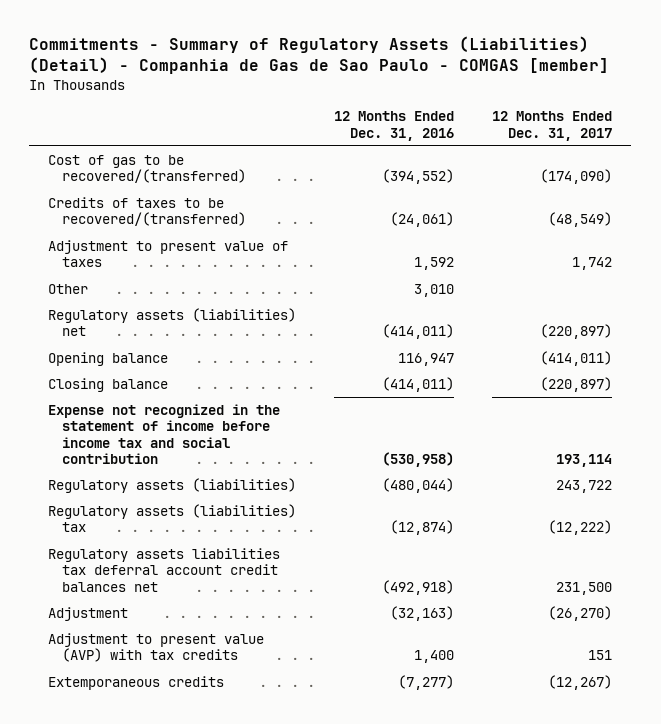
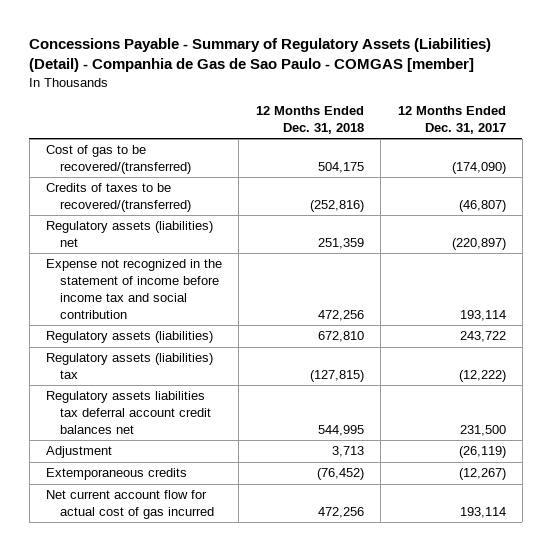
- Commitments - Summary of Regulatory Assets (Liabilities) (Detail) - Companhia de Gas de Sao Paulo - COMGAS [member]
+ Concessions Payable - Summary of Regulatory Assets (Liabilities) (Detail) - Companhia de Gas de Sao Paulo - COMGAS [member]
- | 12 Months Ended Dec. 31, 2016 | 12 Months Ended Dec. 31, 2017
+ | 12 Months Ended Dec. 31, 2018 | 12 Months Ended Dec. 31, 2017
- Credits of taxes to be recovered/(transferred) | (24,061) | (48,549)
- Adjustment to present value of taxes | 1,592 | 1,742
- Other | 3,010 |
+ Credits of taxes to be recovered/(transferred) | (252,816) | (46,807)
- Opening balance | 116,947 | (414,011)
- Closing balance | (414,011) | (220,897)
- Adjustment | (32,163) | (26,270)
- Adjustment to present value (AVP) with tax credits | 1,400 | 151
+ Adjustment | 3,713 | (26,119)
+ Net current account flow for actual cost of gas incurred | 472,256 | 193,114

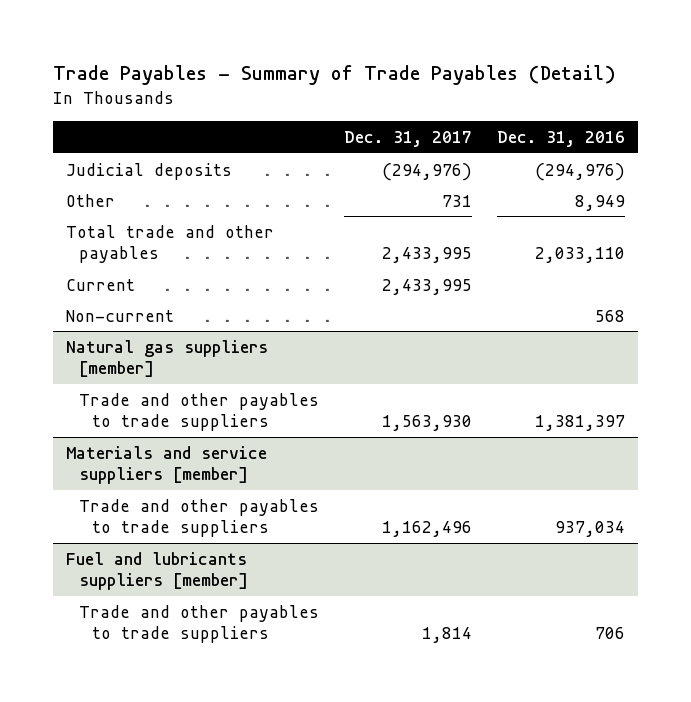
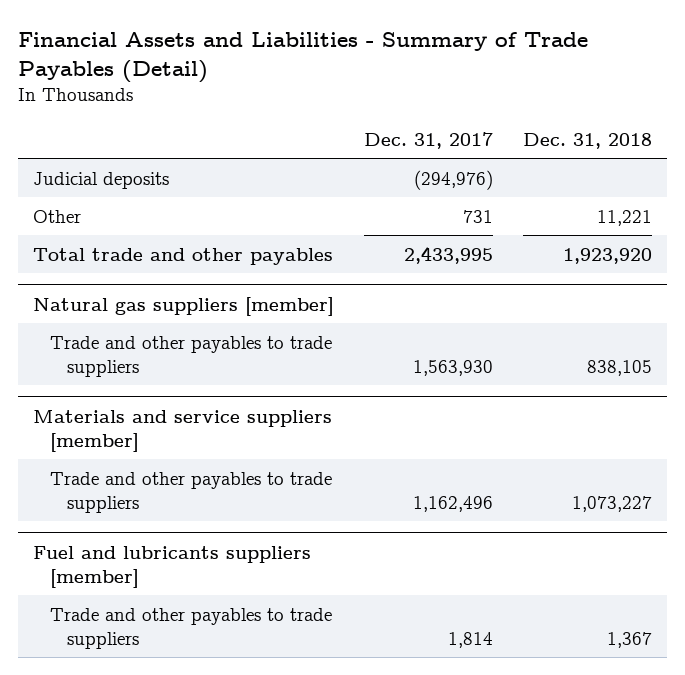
- Trade Payables - Summary of Trade Payables (Detail)
+ Financial Assets and Liabilities - Summary of Trade Payables (Detail)
- | Dec. 31, 2017 | Dec. 31, 2016
+ | Dec. 31, 2017 | Dec. 31, 2018
- Current | 2,433,995 |
- Non-current | | 568

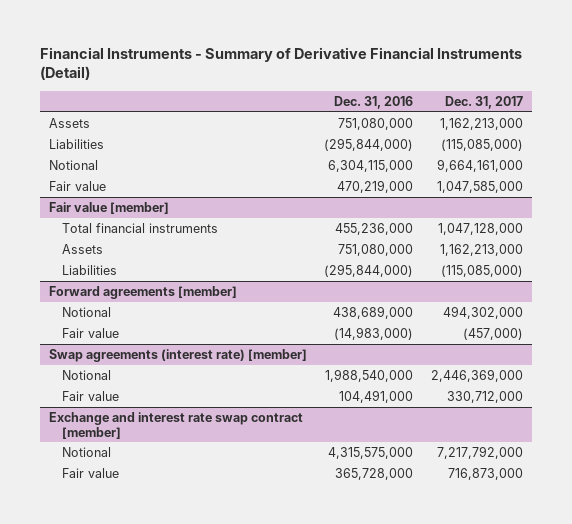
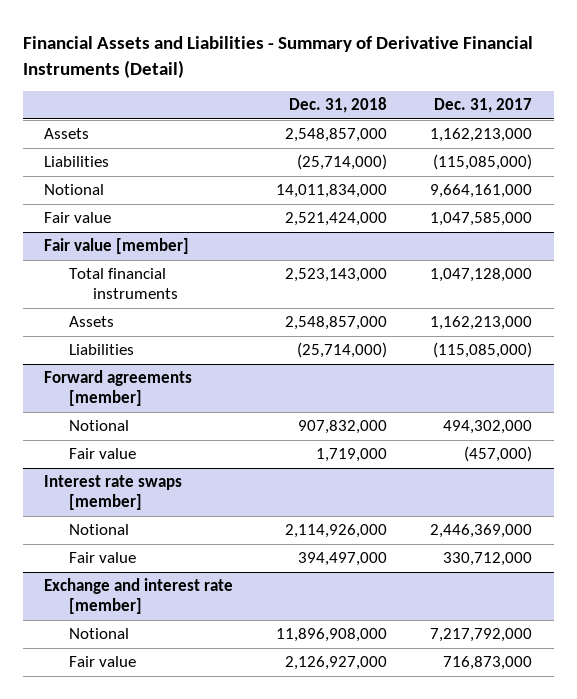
- Financial Instruments - Summary of Derivative Financial Instruments (Detail)
+ Financial Assets and Liabilities - Summary of Derivative Financial Instruments (Detail)
- | Dec. 31, 2016 | Dec. 31, 2017
+ | Dec. 31, 2018 | Dec. 31, 2017
- Swap agreements (interest rate) [member]
+ Interest rate swaps [member]
- Exchange and interest rate swap contract [member]
+ Exchange and interest rate [member]

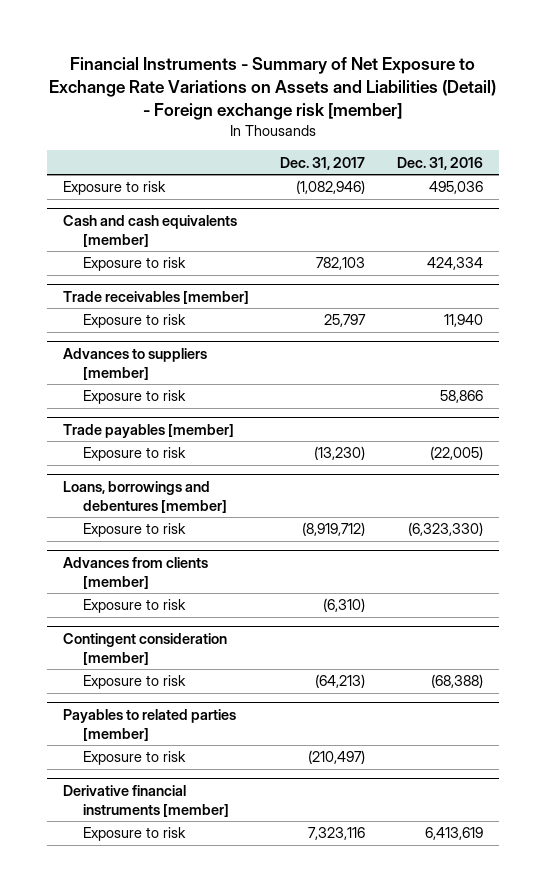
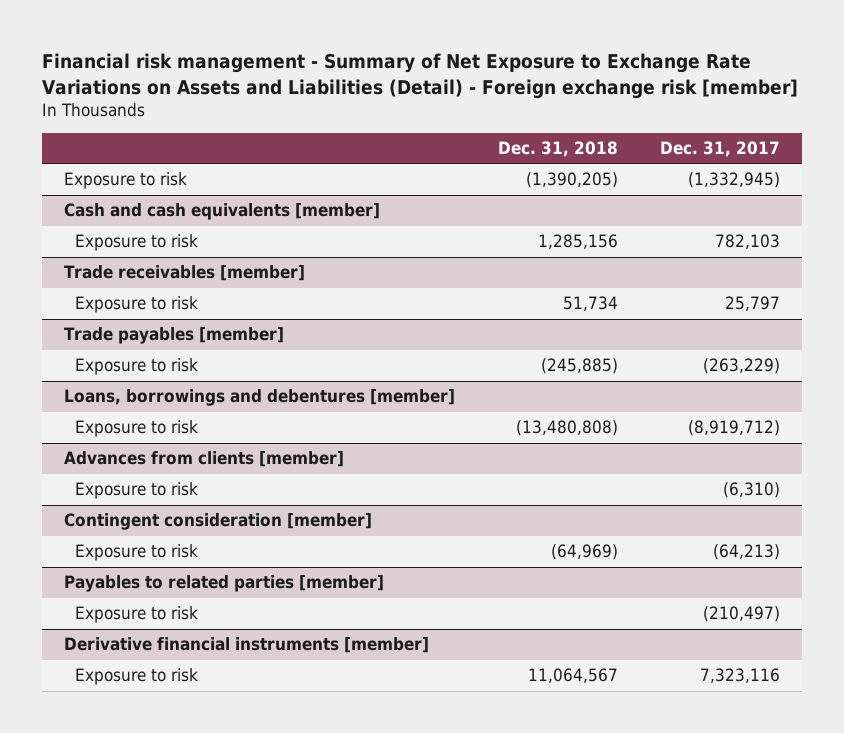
- Financial Instruments - Summary of Net Exposure to Exchange Rate Variations on Assets and Liabilities (Detail) - Foreign exchange risk [member]
+ Financial risk management - Summary of Net Exposure to Exchange Rate Variations on Assets and Liabilities (Detail) - Foreign exchange risk [member]
- | Dec. 31, 2017 | Dec. 31, 2016
+ | Dec. 31, 2018 | Dec. 31, 2017
- Exposure to risk | (1,082,946) | 495,036
+ Exposure to risk | (1,390,205) | (1,332,945)
- Advances to suppliers [member]
- Exposure to risk | | 58,866
@ Trade payables [member]
- Exposure to risk | (13,230) | (22,005)
+ Exposure to risk | (245,885) | (263,229)

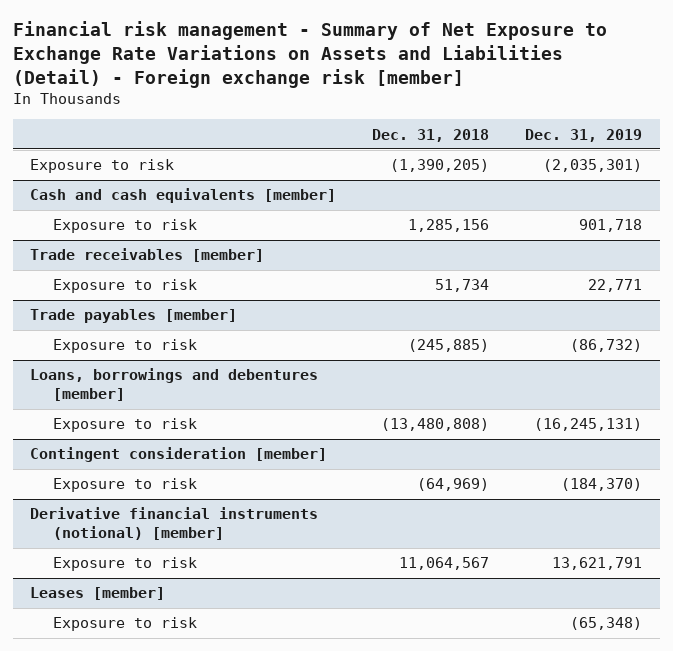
- | Dec. 31, 2018 | Dec. 31, 2017
+ | Dec. 31, 2018 | Dec. 31, 2019
- Advances from clients [member]
- Exposure to risk | | (6,310)
- Payables to related parties [member]
- Exposure to risk | | (210,497)
- Derivative financial instruments [member]
+ Derivative financial instruments (notional) [member]
+ Leases [member]
+ Exposure to risk | | (65,348)

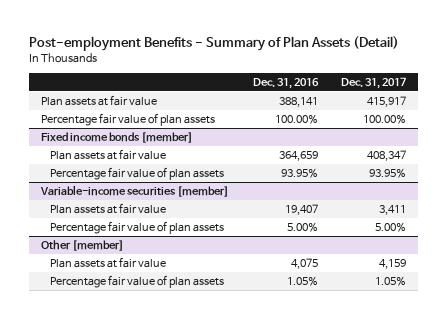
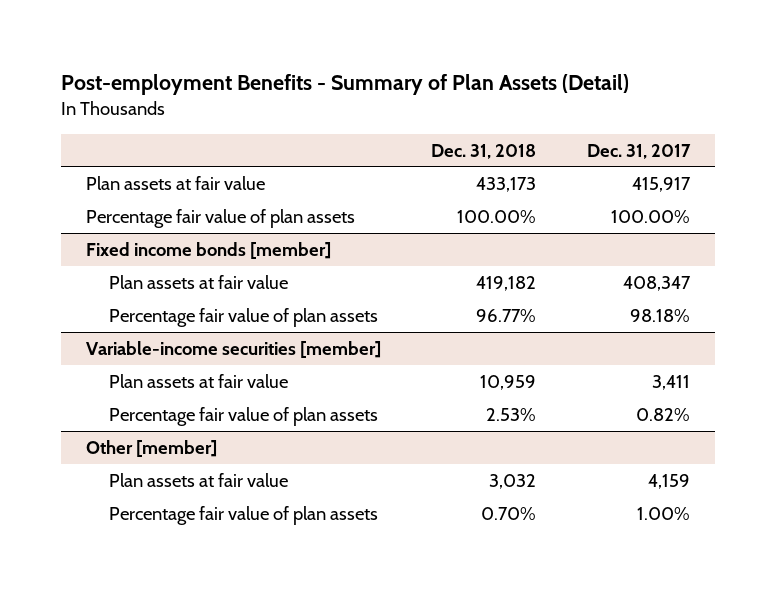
- | Dec. 31, 2016 | Dec. 31, 2017
+ | Dec. 31, 2018 | Dec. 31, 2017
@ Fixed income bonds [member]
- Percentage fair value of plan assets | 93.95% | 93.95%
+ Percentage fair value of plan assets | 96.77% | 98.18%
@ Variable-income securities [member]
- Percentage fair value of plan assets | 5.00% | 5.00%
+ Percentage fair value of plan assets | 2.53% | 0.82%
@ Other [member]
- Percentage fair value of plan assets | 1.05% | 1.05%
+ Percentage fair value of plan assets | 0.70% | 1.00%

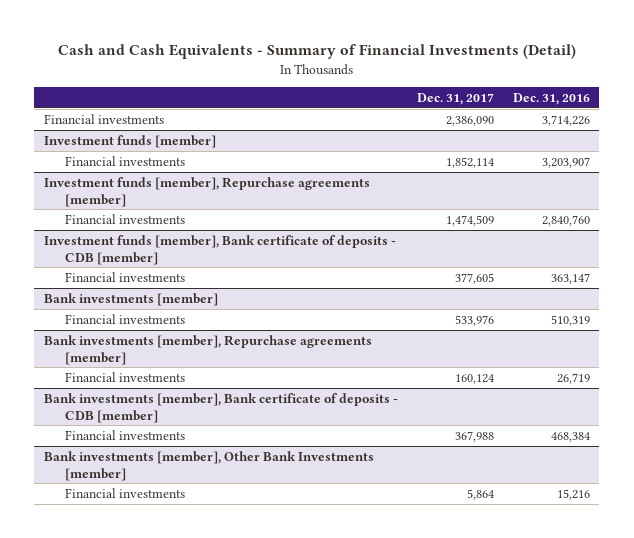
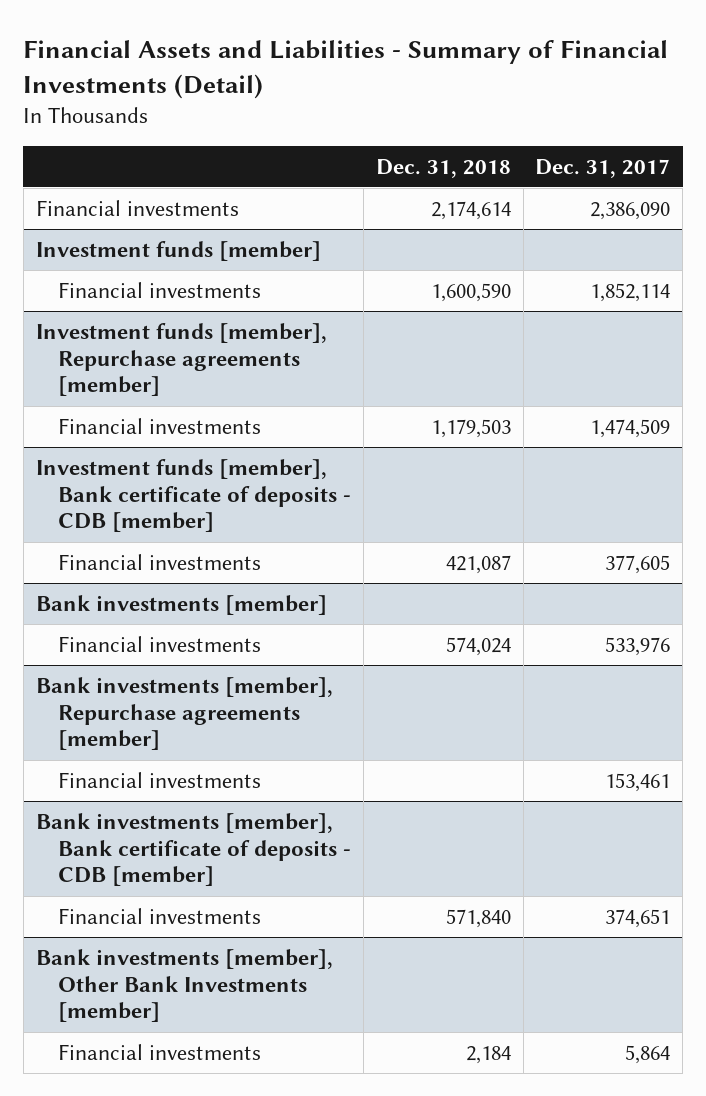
- Cash and Cash Equivalents - Summary of Financial Investments (Detail)
+ Financial Assets and Liabilities - Summary of Financial Investments (Detail)
- | Dec. 31, 2017 | Dec. 31, 2016
+ | Dec. 31, 2018 | Dec. 31, 2017
@ Bank investments [member], Repurchase agreements [member]
- Financial investments | 160,124 | 26,719
+ Financial investments | | 153,461
@ Bank investments [member], Bank certificate of deposits - CDB [member]
- Financial investments | 367,988 | 468,384
+ Financial investments | 571,840 | 374,651

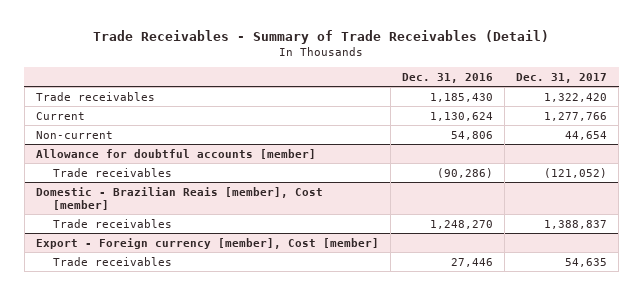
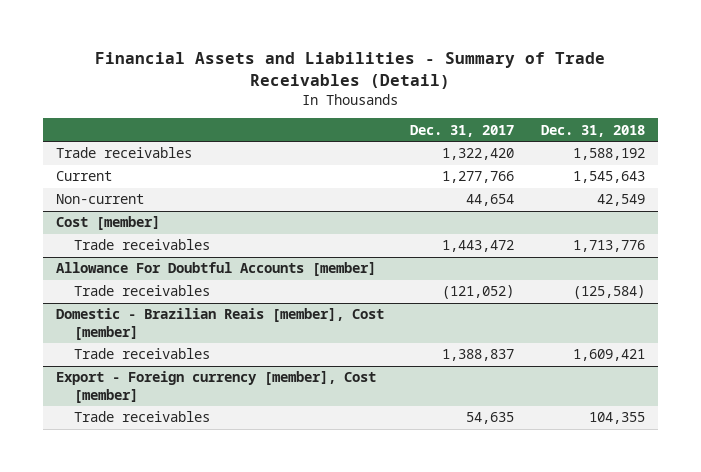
- Trade Receivables - Summary of Trade Receivables (Detail)
+ Financial Assets and Liabilities - Summary of Trade Receivables (Detail)
- | Dec. 31, 2016 | Dec. 31, 2017
+ | Dec. 31, 2017 | Dec. 31, 2018
- Allowance for doubtful accounts [member]
+ Cost [member]
+ Trade receivables | 1,443,472 | 1,713,776
+ Allowance For Doubtful Accounts [member]

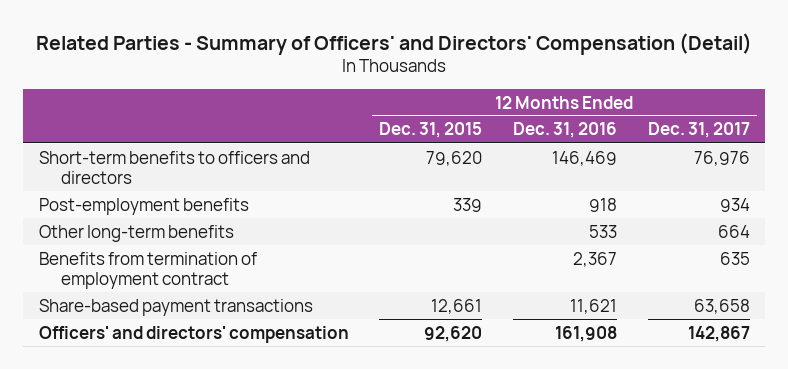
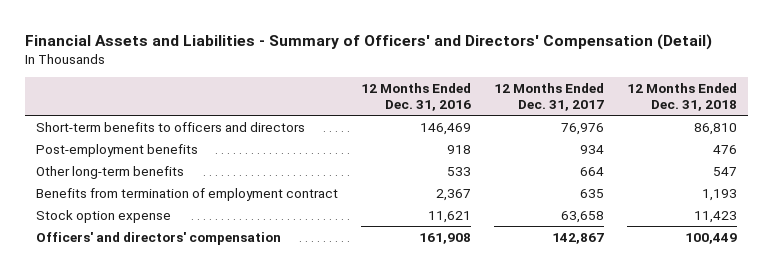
- Related Parties - Summary of Officers' and Directors' Compensation (Detail)
+ Financial Assets and Liabilities - Summary of Officers' and Directors' Compensation (Detail)
- | 12 Months Ended Dec. 31, 2015 | 12 Months Ended Dec. 31, 2016 | 12 Months Ended Dec. 31, 2017
+ | 12 Months Ended Dec. 31, 2016 | 12 Months Ended Dec. 31, 2017 | 12 Months Ended Dec. 31, 2018
- Share-based payment transactions | 12,661 | 11,621 | 63,658
+ Stock option expense | 11,621 | 63,658 | 11,423

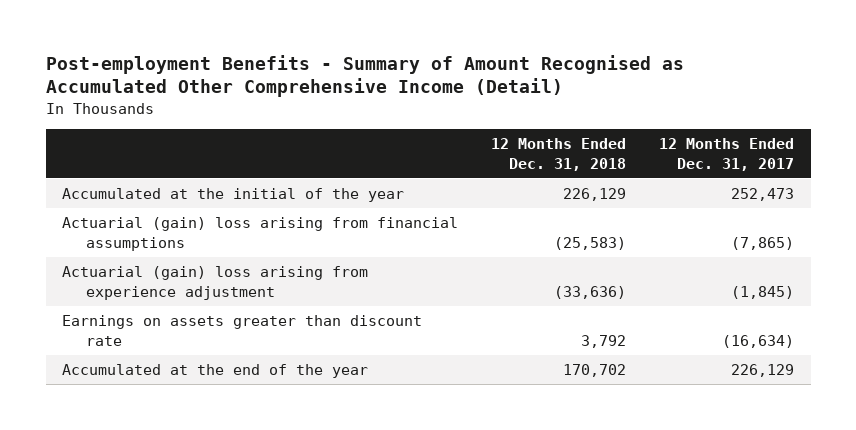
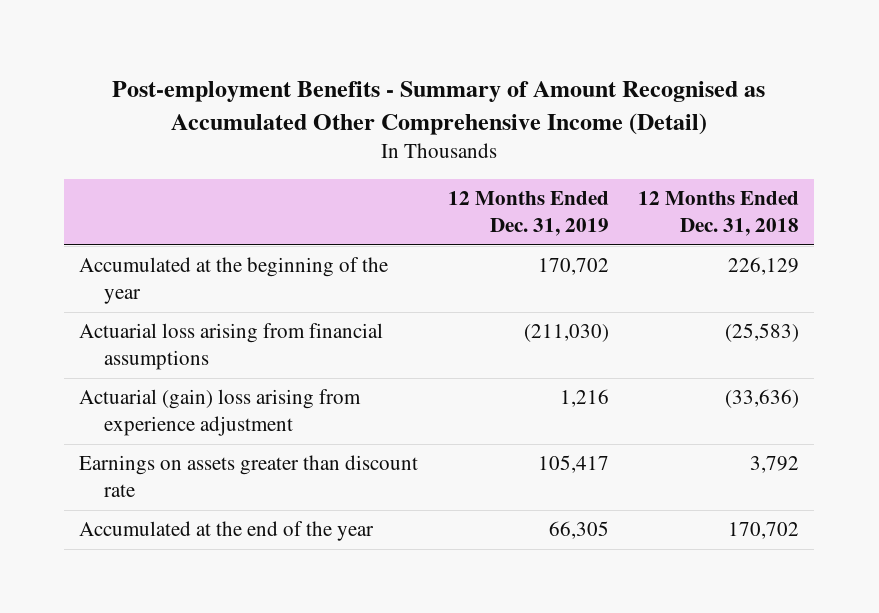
- | 12 Months Ended Dec. 31, 2018 | 12 Months Ended Dec. 31, 2017
+ | 12 Months Ended Dec. 31, 2019 | 12 Months Ended Dec. 31, 2018
- Accumulated at the initial of the year | 226,129 | 252,473
- Actuarial (gain) loss arising from financial assumptions | (25,583) | (7,865)
+ Accumulated at the beginning of the year | 170,702 | 226,129
+ Actuarial loss arising from financial assumptions | (211,030) | (25,583)

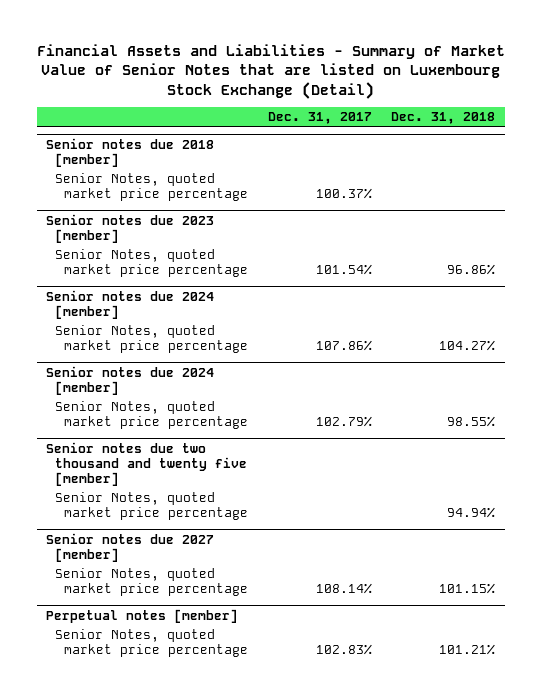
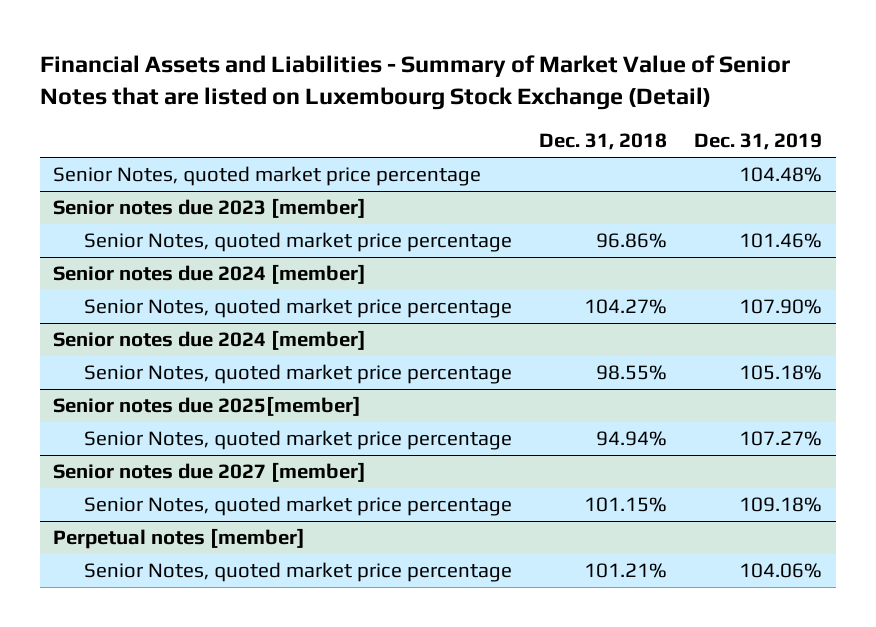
- | Dec. 31, 2017 | Dec. 31, 2018
+ | Dec. 31, 2018 | Dec. 31, 2019
- Senior notes due 2018 [member]
- Senior notes due two thousand and twenty five [member]
+ Senior notes due 2025[member]

